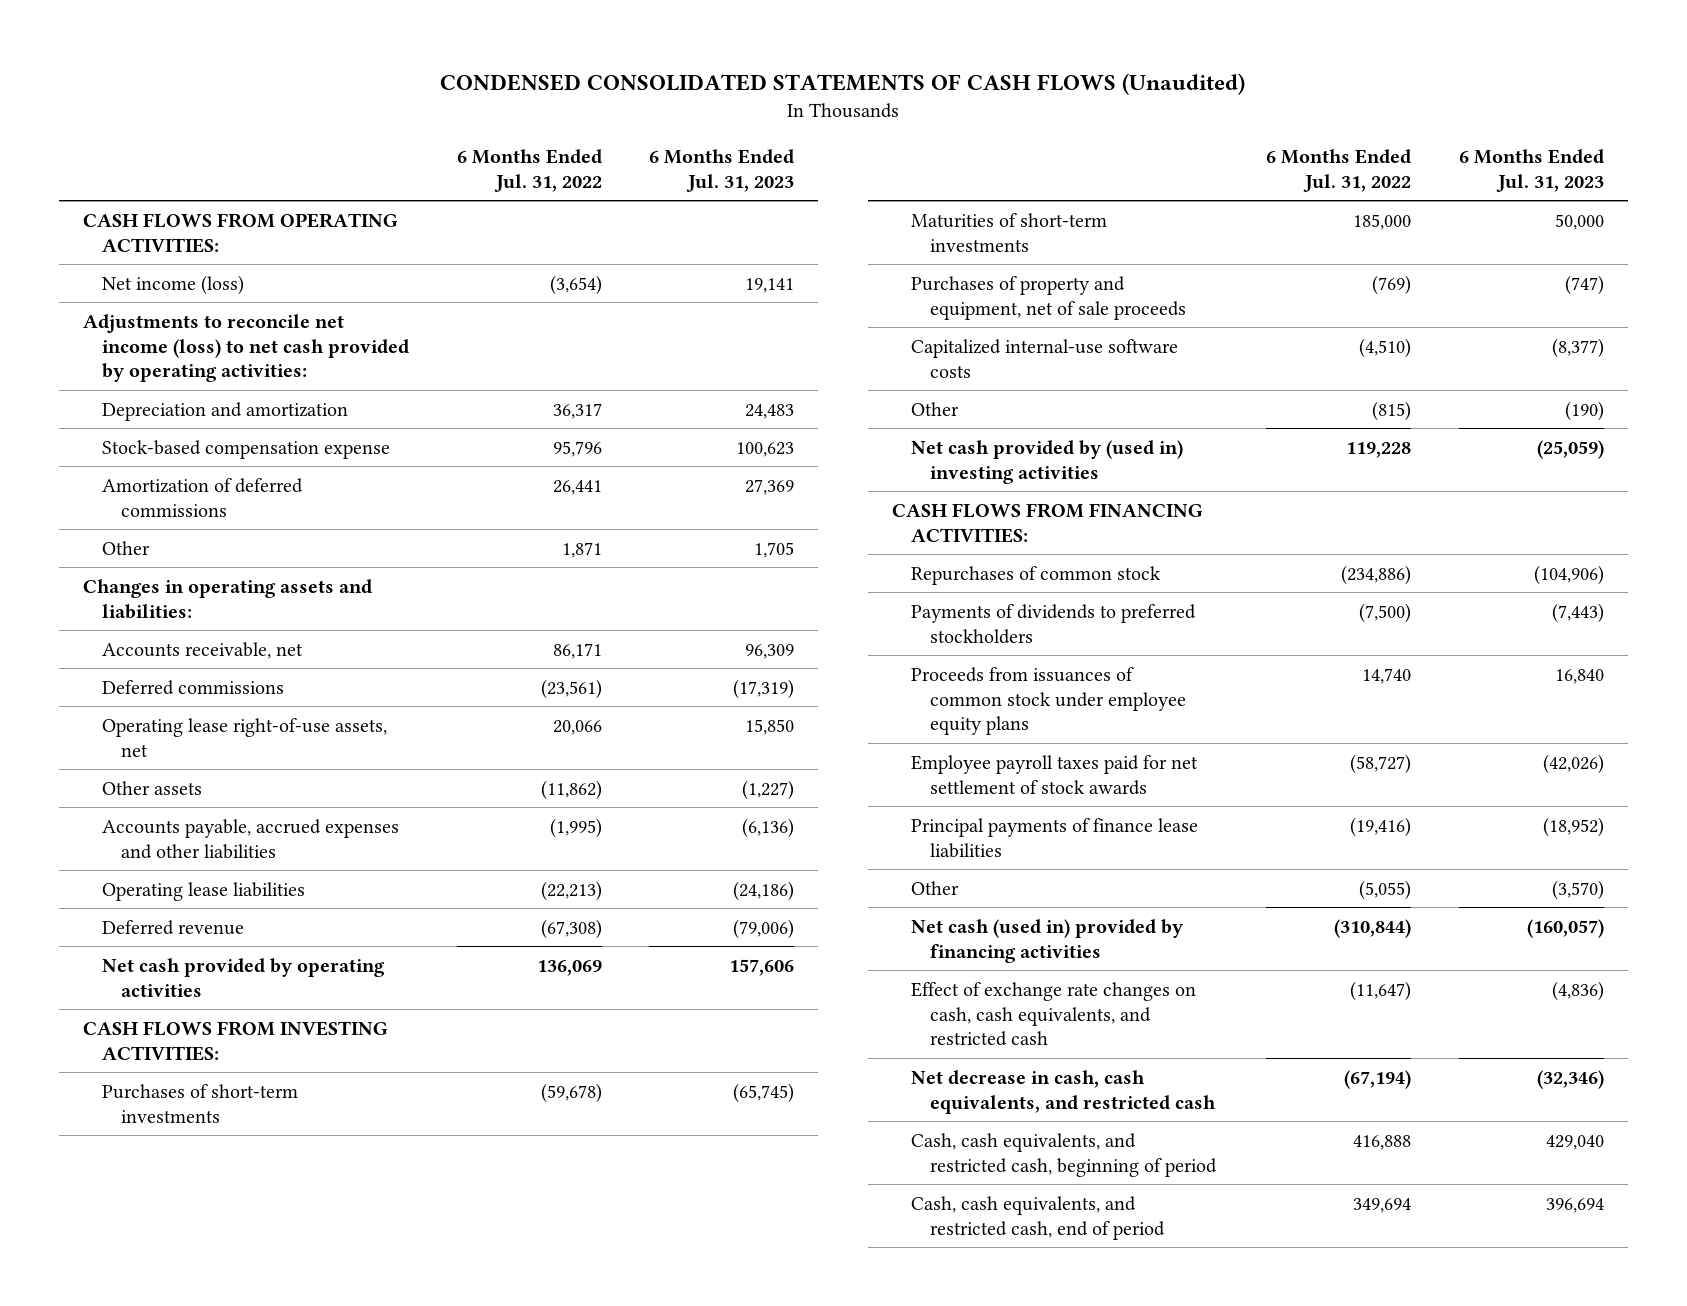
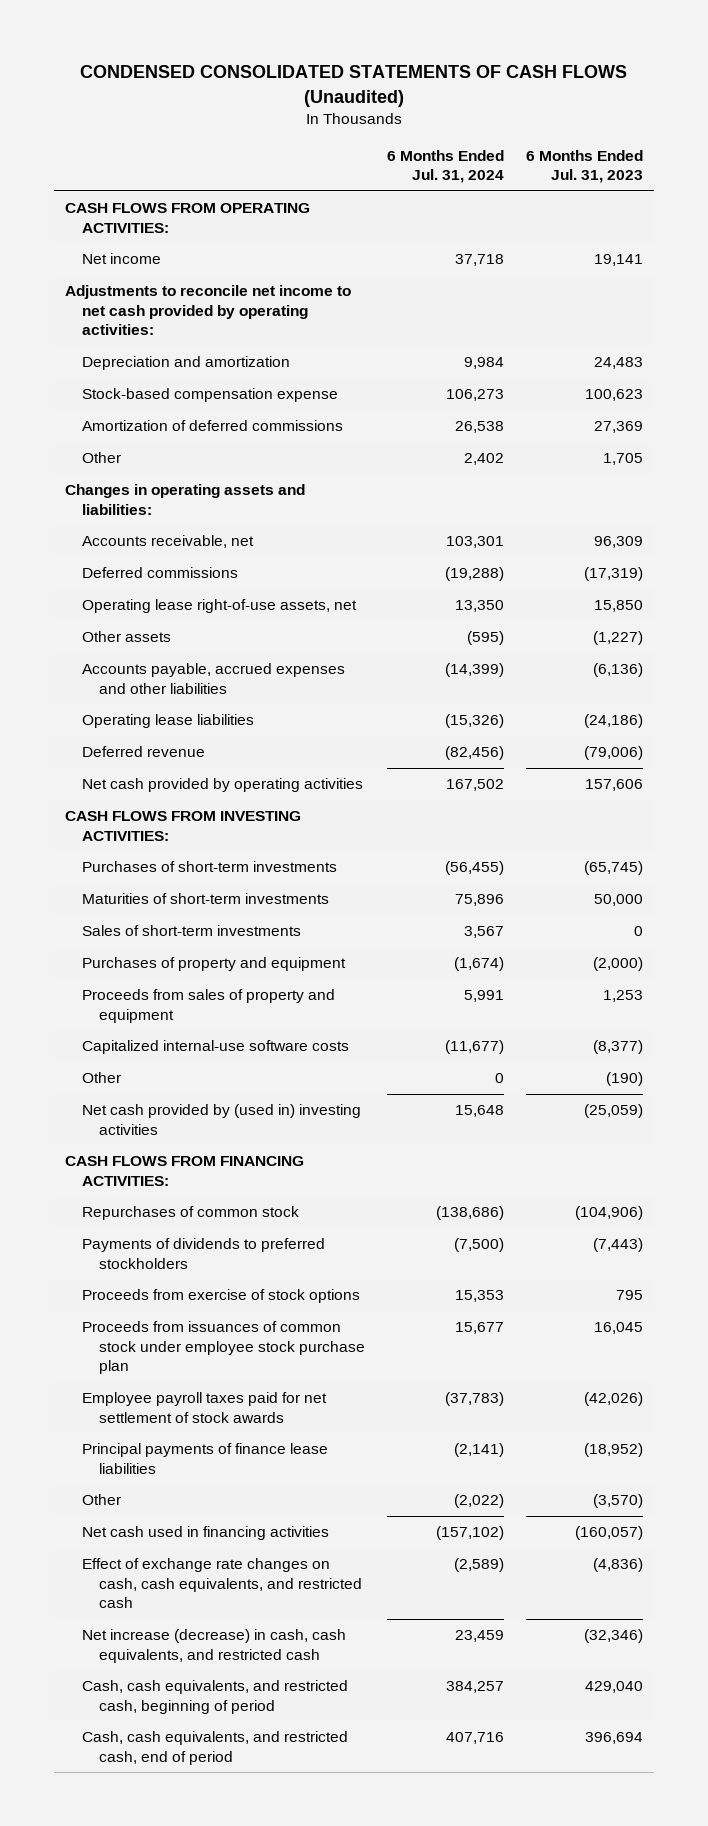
- | 6 Months Ended Jul. 31, 2022 | 6 Months Ended Jul. 31, 2023
+ | 6 Months Ended Jul. 31, 2024 | 6 Months Ended Jul. 31, 2023
- Net income (loss) | (3,654) | 19,141
- Adjustments to reconcile net income (loss) to net cash provided by operating activities:
+ Net income | 37,718 | 19,141
+ Adjustments to reconcile net income to net cash provided by operating activities:
- Purchases of property and equipment, net of sale proceeds | (769) | (747)
+ Sales of short-term investments | 3,567 | 0
+ Purchases of property and equipment | (1,674) | (2,000)
+ Proceeds from sales of property and equipment | 5,991 | 1,253
- Proceeds from issuances of common stock under employee equity plans | 14,740 | 16,840
+ Proceeds from exercise of stock options | 15,353 | 795
+ Proceeds from issuances of common stock under employee stock purchase plan | 15,677 | 16,045
- Net cash (used in) provided by financing activities | (310,844) | (160,057)
+ Net cash used in financing activities | (157,102) | (160,057)
- Net decrease in cash, cash equivalents, and restricted cash | (67,194) | (32,346)
+ Net increase (decrease) in cash, cash equivalents, and restricted cash | 23,459 | (32,346)

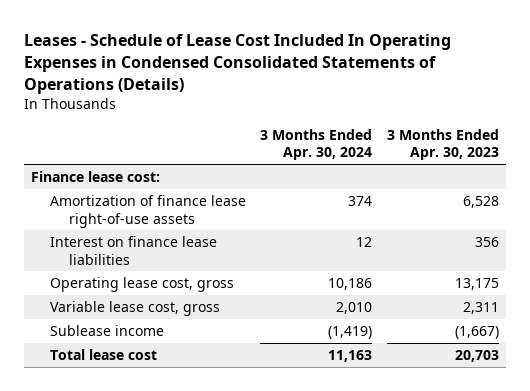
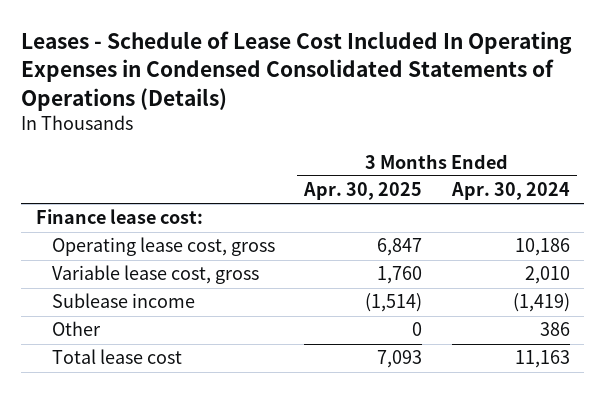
- | 3 Months Ended Apr. 30, 2024 | 3 Months Ended Apr. 30, 2023
+ | 3 Months Ended Apr. 30, 2025 | 3 Months Ended Apr. 30, 2024
- Amortization of finance lease right-of-use assets | 374 | 6,528
- Interest on finance lease liabilities | 12 | 356
+ Other | 0 | 386

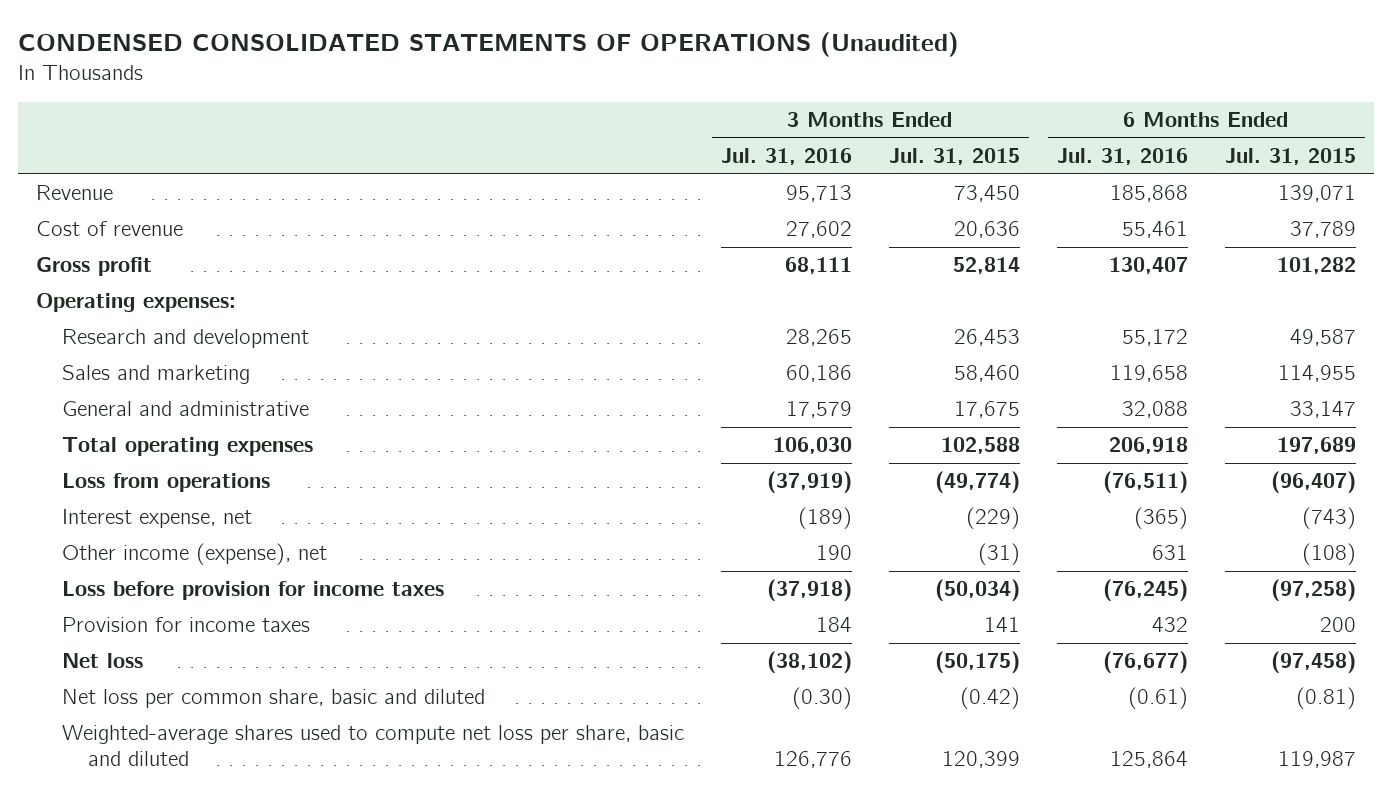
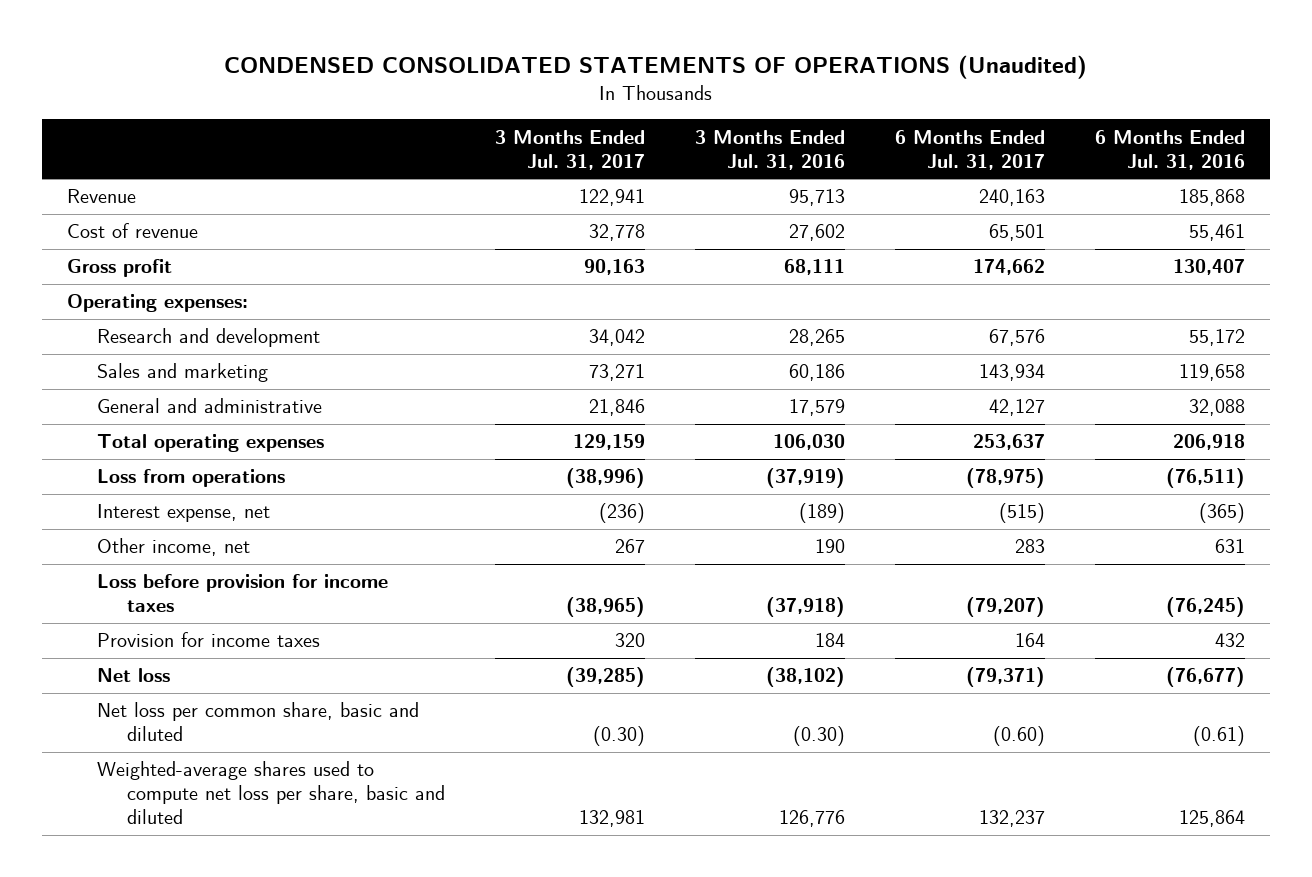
- | 3 Months Ended Jul. 31, 2016 | 3 Months Ended Jul. 31, 2015 | 6 Months Ended Jul. 31, 2016 | 6 Months Ended Jul. 31, 2015
+ | 3 Months Ended Jul. 31, 2017 | 3 Months Ended Jul. 31, 2016 | 6 Months Ended Jul. 31, 2017 | 6 Months Ended Jul. 31, 2016
- Other income (expense), net | 190 | (31) | 631 | (108)
+ Other income, net | 267 | 190 | 283 | 631

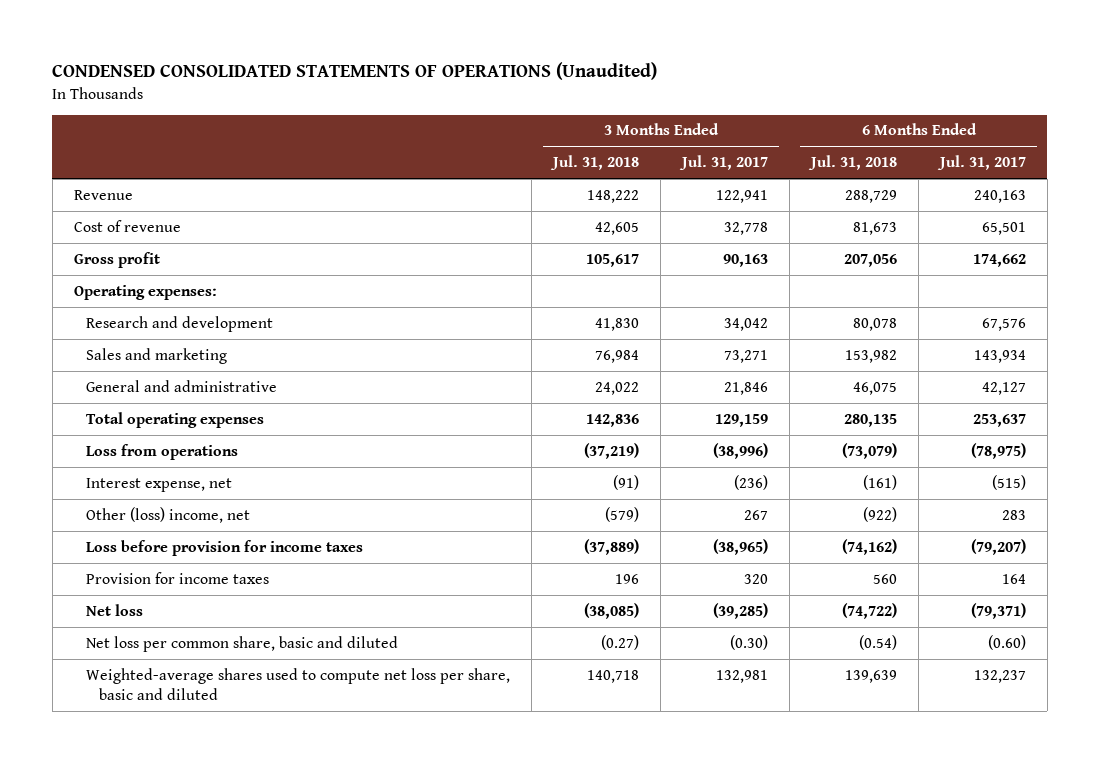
- | 3 Months Ended Jul. 31, 2017 | 3 Months Ended Jul. 31, 2016 | 6 Months Ended Jul. 31, 2017 | 6 Months Ended Jul. 31, 2016
+ | 3 Months Ended Jul. 31, 2018 | 3 Months Ended Jul. 31, 2017 | 6 Months Ended Jul. 31, 2018 | 6 Months Ended Jul. 31, 2017
- Other income, net | 267 | 190 | 283 | 631
+ Other (loss) income, net | (579) | 267 | (922) | 283

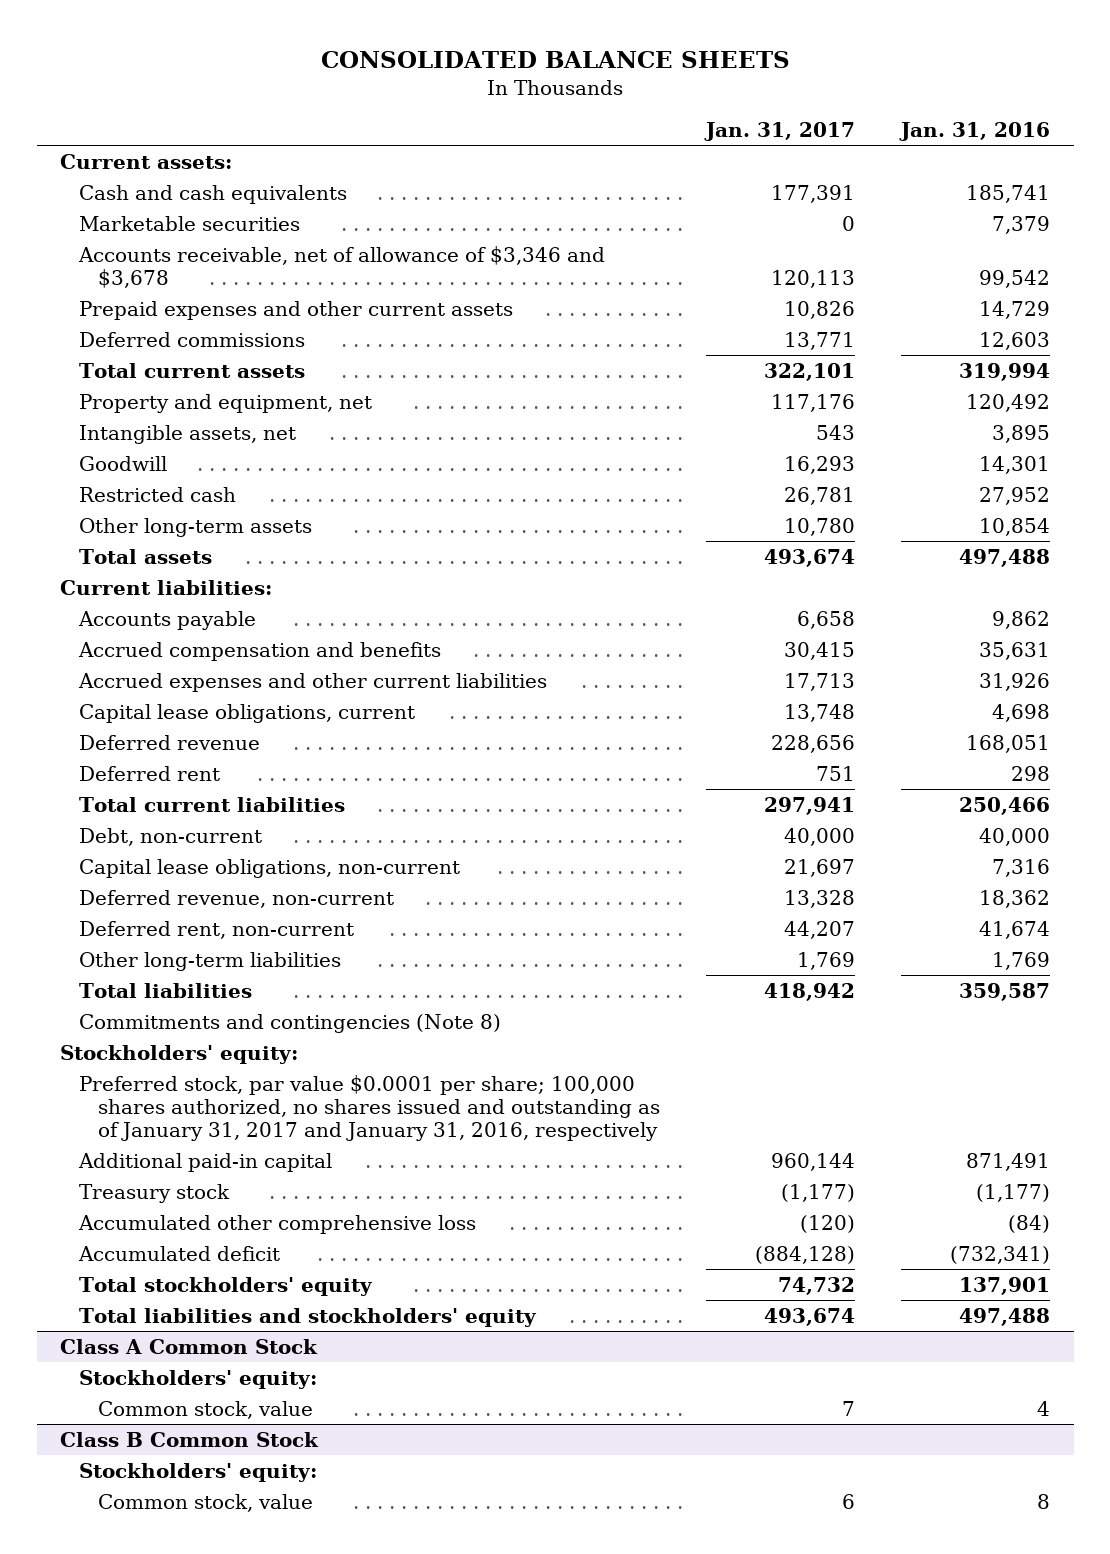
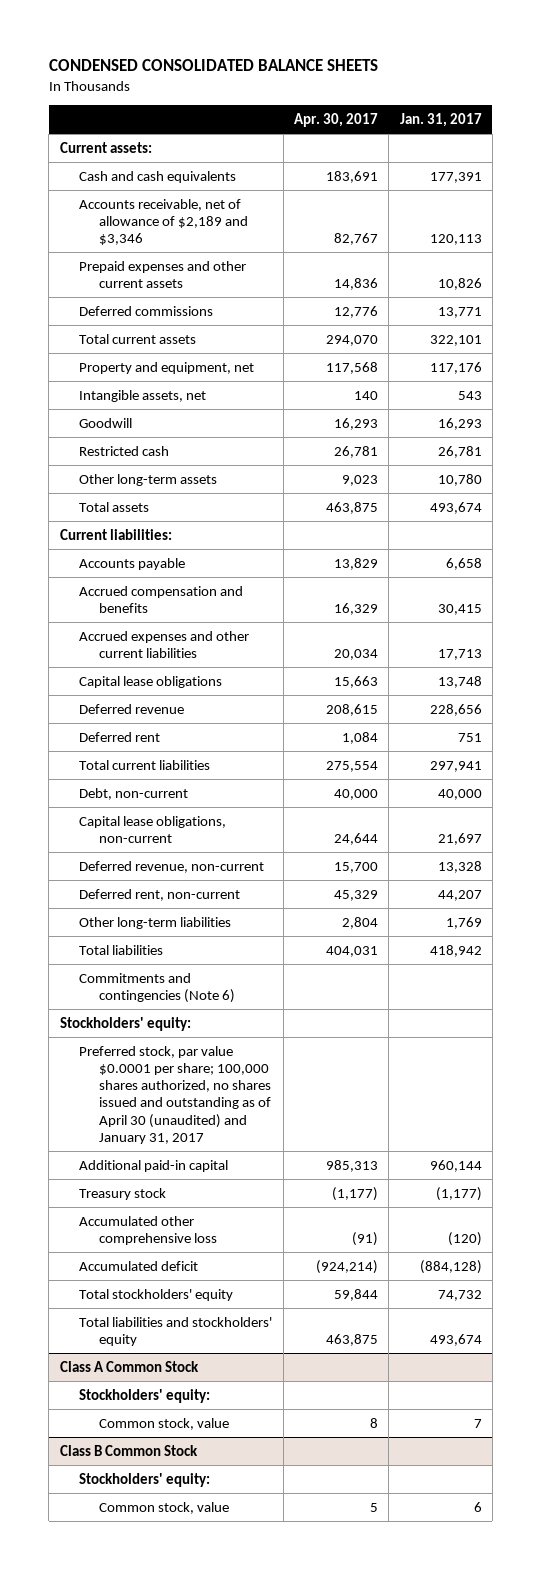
- CONSOLIDATED BALANCE SHEETS
+ CONDENSED CONSOLIDATED BALANCE SHEETS
- | Jan. 31, 2017 | Jan. 31, 2016
+ | Apr. 30, 2017 | Jan. 31, 2017
- Marketable securities | 0 | 7,379
- Accounts receivable, net of allowance of $3,346 and $3,678 | 120,113 | 99,542
+ Accounts receivable, net of allowance of $2,189 and $3,346 | 82,767 | 120,113
- Capital lease obligations, current | 13,748 | 4,698
+ Capital lease obligations | 15,663 | 13,748
- Commitments and contingencies (Note 8)
+ Commitments and contingencies (Note 6)
- Preferred stock, par value $0.0001 per share; 100,000 shares authorized, no shares issued and outstanding as of January 31, 2017 and January 31, 2016, respectively
+ Preferred stock, par value $0.0001 per share; 100,000 shares authorized, no shares issued and outstanding as of April 30 (unaudited) and January 31, 2017

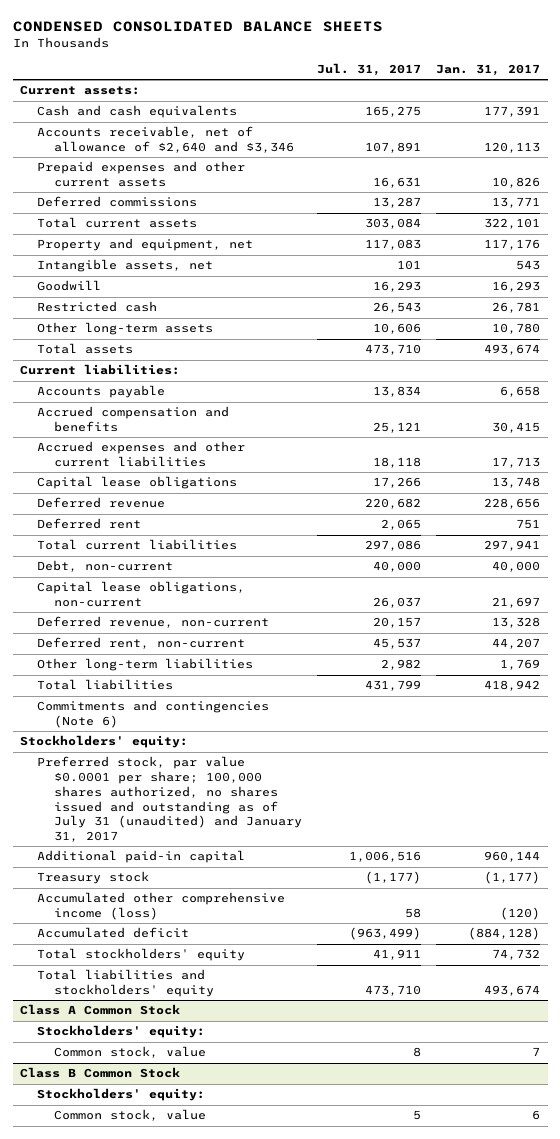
- | Apr. 30, 2017 | Jan. 31, 2017
+ | Jul. 31, 2017 | Jan. 31, 2017
- Accounts receivable, net of allowance of $2,189 and $3,346 | 82,767 | 120,113
+ Accounts receivable, net of allowance of $2,640 and $3,346 | 107,891 | 120,113
- Preferred stock, par value $0.0001 per share; 100,000 shares authorized, no shares issued and outstanding as of April 30 (unaudited) and January 31, 2017
+ Preferred stock, par value $0.0001 per share; 100,000 shares authorized, no shares issued and outstanding as of July 31 (unaudited) and January 31, 2017
- Accumulated other comprehensive loss | (91) | (120)
+ Accumulated other comprehensive income (loss) | 58 | (120)

